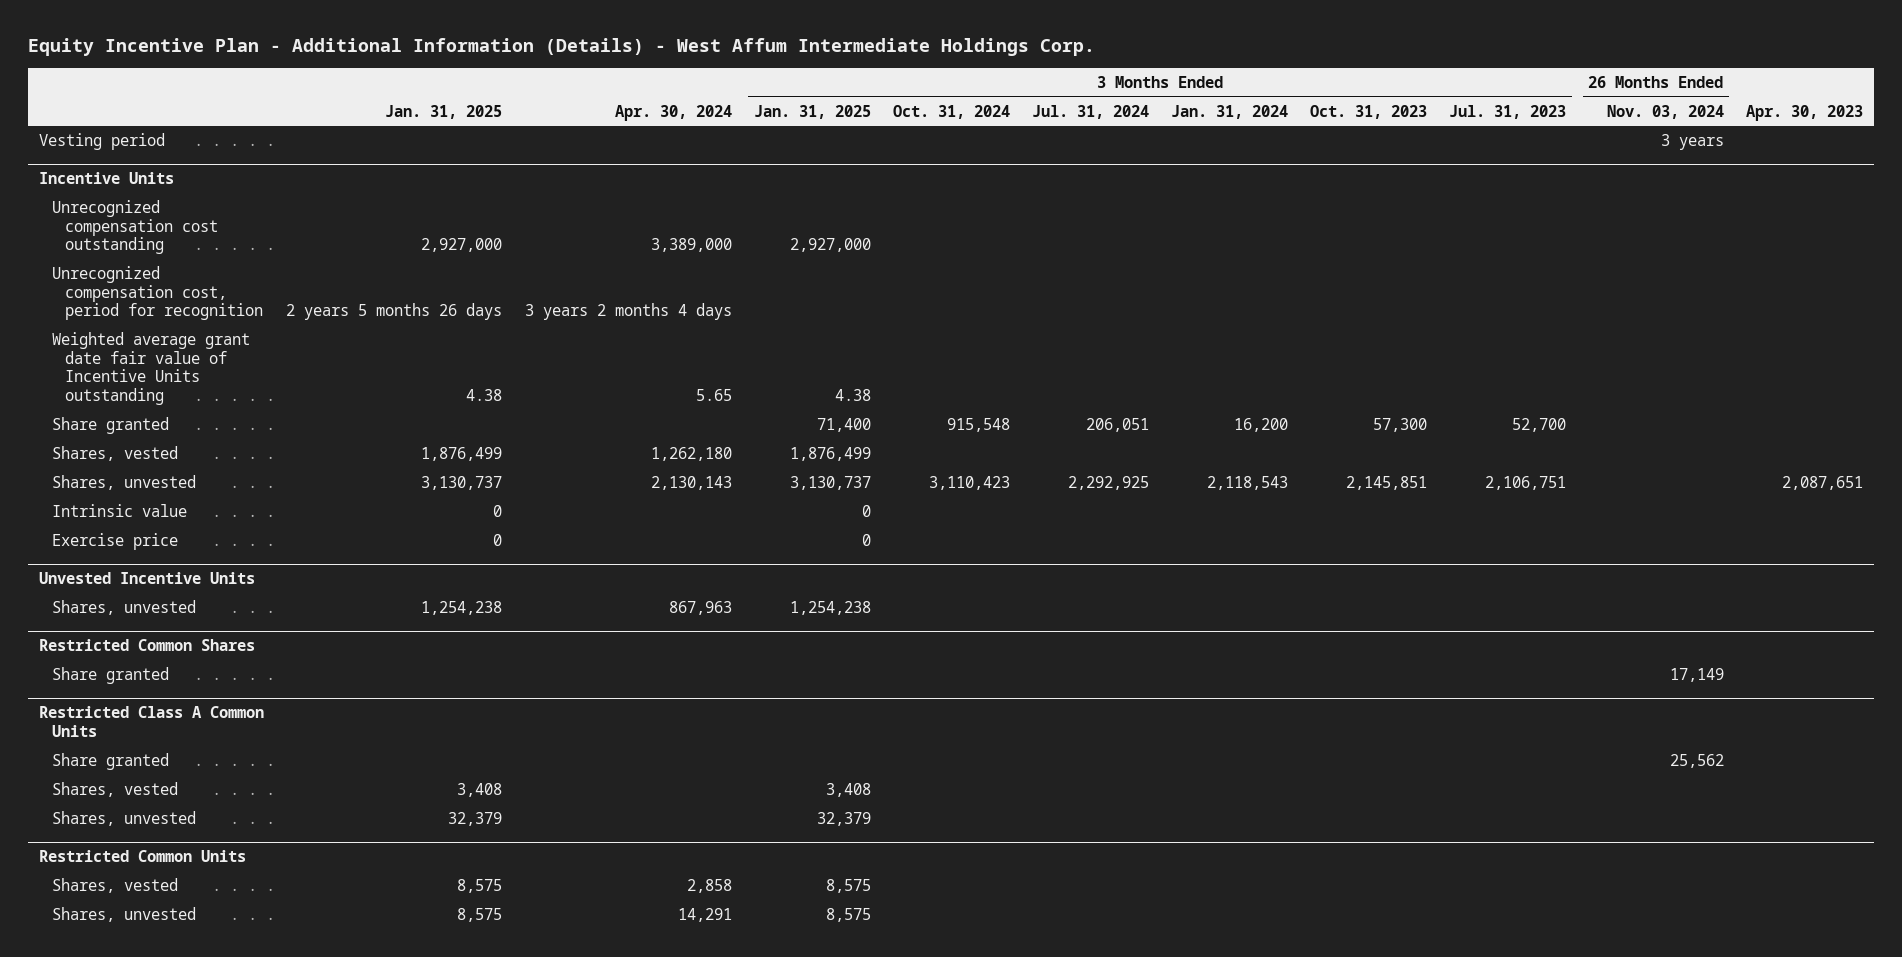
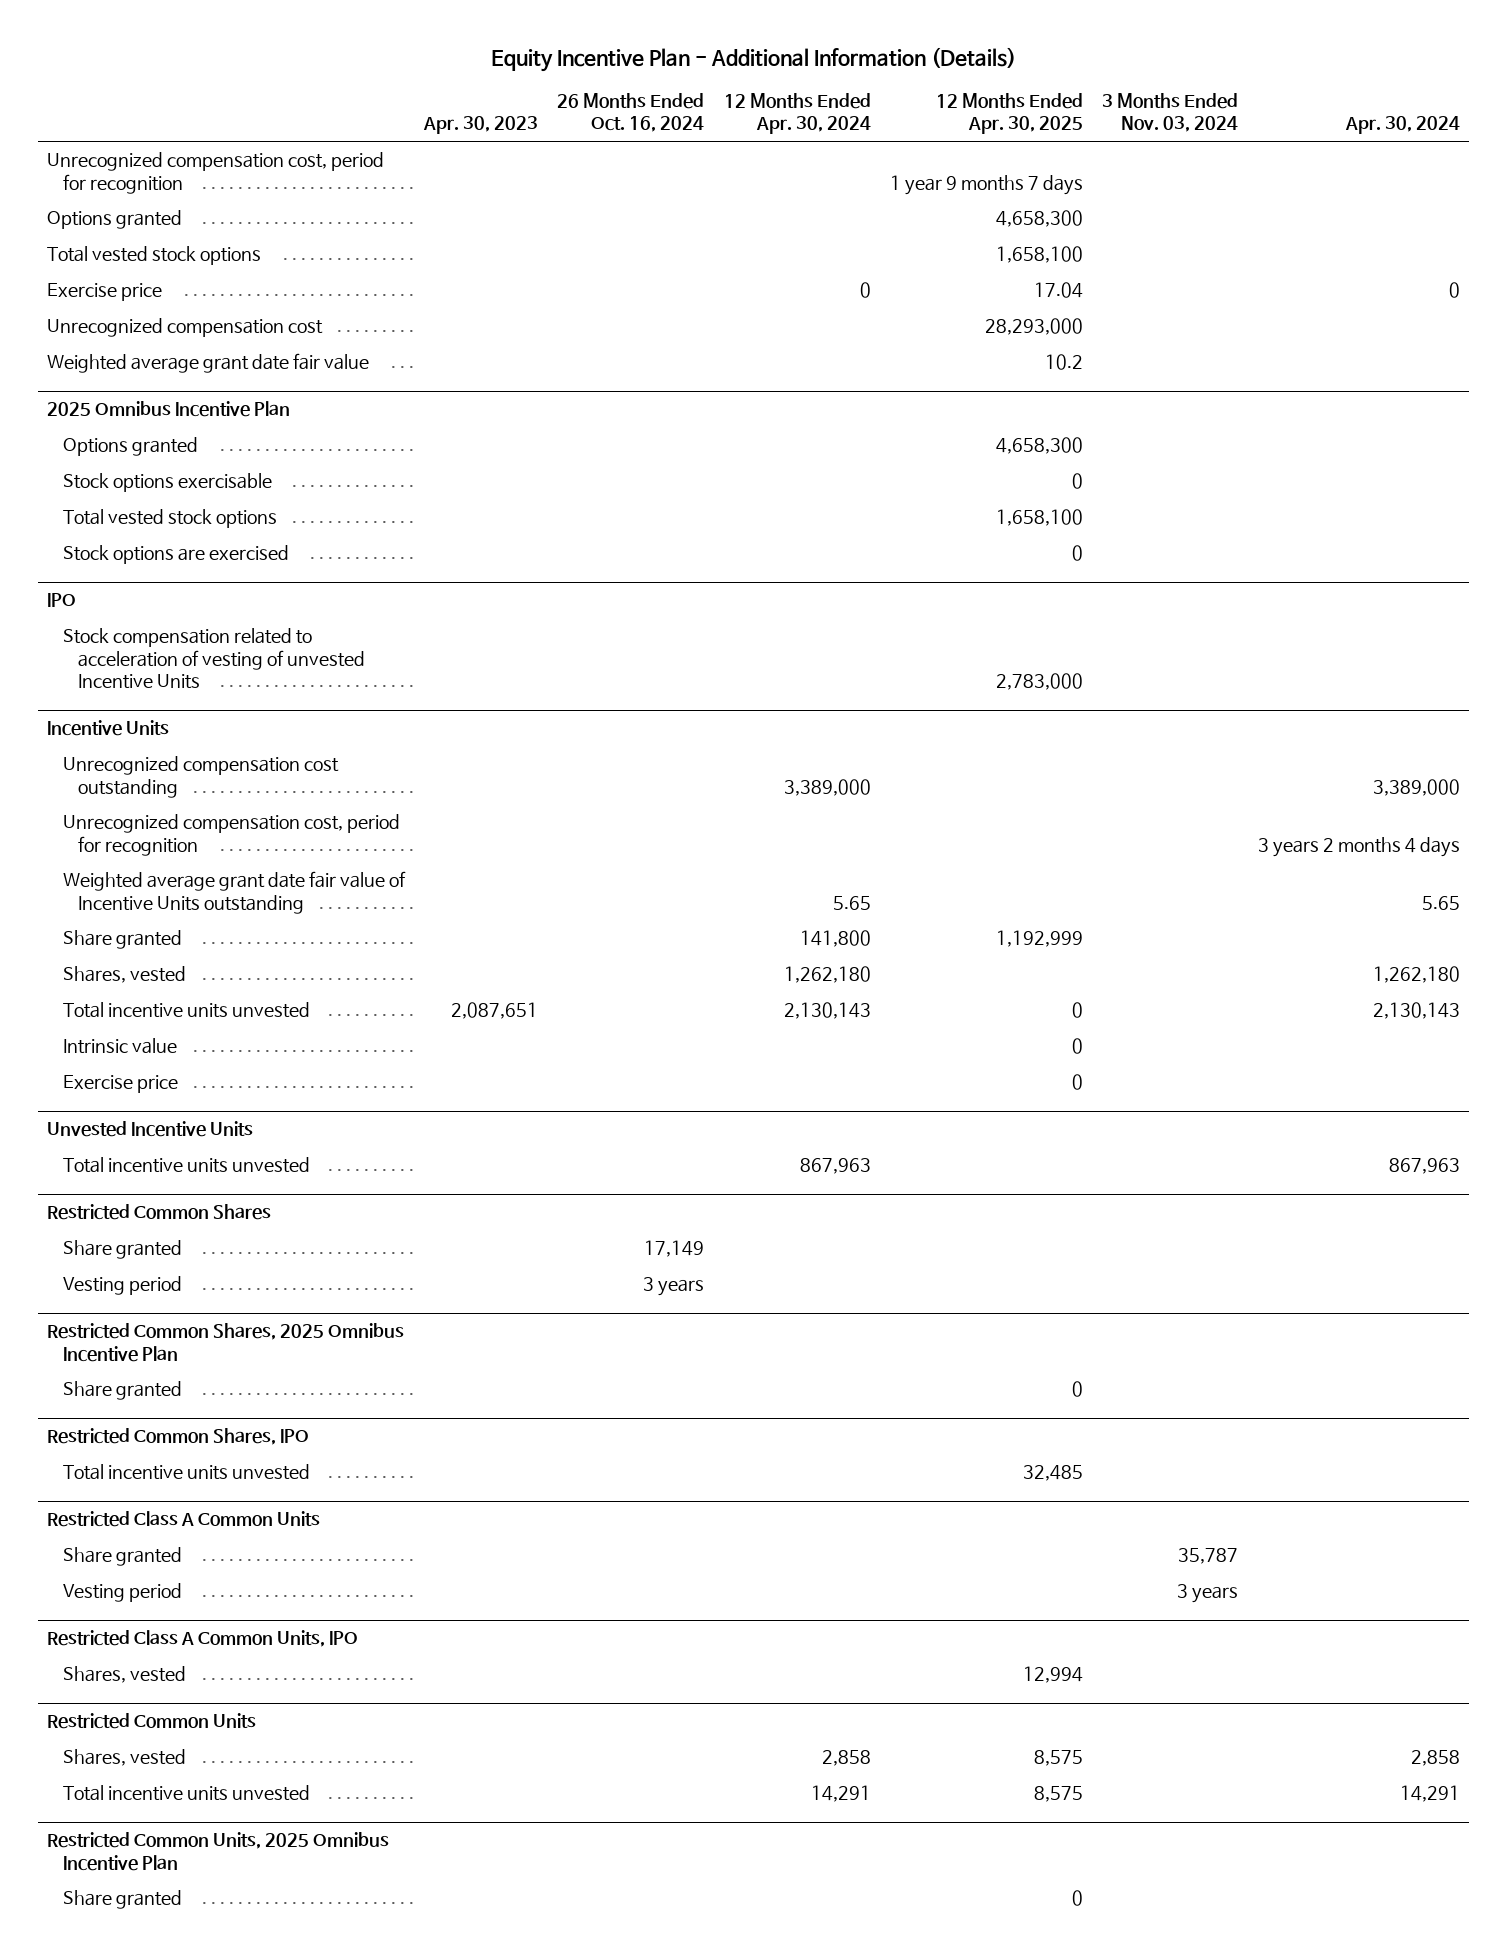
- Equity Incentive Plan - Additional Information (Details) - West Affum Intermediate Holdings Corp.
+ Equity Incentive Plan - Additional Information (Details)
- | Jan. 31, 2025 | Apr. 30, 2024 | 3 Months Ended Jan. 31, 2025 | 3 Months Ended Oct. 31, 2024 | 3 Months Ended Jul. 31, 2024 | 3 Months Ended Jan. 31, 2024 | 3 Months Ended Oct. 31, 2023 | 3 Months Ended Jul. 31, 2023 | 26 Months Ended Nov. 03, 2024 | Apr. 30, 2023
+ | Apr. 30, 2023 | 26 Months Ended Oct. 16, 2024 | 12 Months Ended Apr. 30, 2024 | 12 Months Ended Apr. 30, 2025 | 3 Months Ended Nov. 03, 2024 | Apr. 30, 2024
- Vesting period | | | | | | | | | 3 years |
+ Unrecognized compensation cost, period for recognition | | | | 1 year 9 months 7 days | |
+ Options granted | | | | 4,658,300 | |
+ Total vested stock options | | | | 1,658,100 | |
+ Exercise price | | | 0 | 17.04 | | 0
+ Unrecognized compensation cost | | | | 28,293,000 | |
+ Weighted average grant date fair value | | | | 10.2 | |
+ 2025 Omnibus Incentive Plan
+ Options granted | | | | 4,658,300 | |
+ Stock options exercisable | | | | 0 | |
+ Total vested stock options | | | | 1,658,100 | |
+ Stock options are exercised | | | | 0 | |
+ IPO
+ Stock compensation related to acceleration of vesting of unvested Incentive Units | | | | 2,783,000 | |
@ Incentive Units
- Shares, unvested | 3,130,737 | 2,130,143 | 3,130,737 | 3,110,423 | 2,292,925 | 2,118,543 | 2,145,851 | 2,106,751 | | 2,087,651
+ Total incentive units unvested | 2,087,651 | | 2,130,143 | 0 | | 2,130,143
@ Unvested Incentive Units
- Shares, unvested | 1,254,238 | 867,963 | 1,254,238 | | | | | | |
+ Total incentive units unvested | | | 867,963 | | | 867,963
@ Restricted Common Shares
+ Vesting period | | 3 years | | | |
+ Restricted Common Shares, 2025 Omnibus Incentive Plan
+ Share granted | | | | 0 | |
+ Restricted Common Shares, IPO
+ Total incentive units unvested | | | | 32,485 | |
@ Restricted Class A Common Units
- Shares, vested | 3,408 | | 3,408 | | | | | | |
- Shares, unvested | 32,379 | | 32,379 | | | | | | |
+ Vesting period | | | | | 3 years |
+ Restricted Class A Common Units, IPO
+ Shares, vested | | | | 12,994 | |
@ Restricted Common Units
- Shares, unvested | 8,575 | 14,291 | 8,575 | | | | | | |
+ Total incentive units unvested | | | 14,291 | 8,575 | | 14,291
+ Restricted Common Units, 2025 Omnibus Incentive Plan
+ Share granted | | | | 0 | |

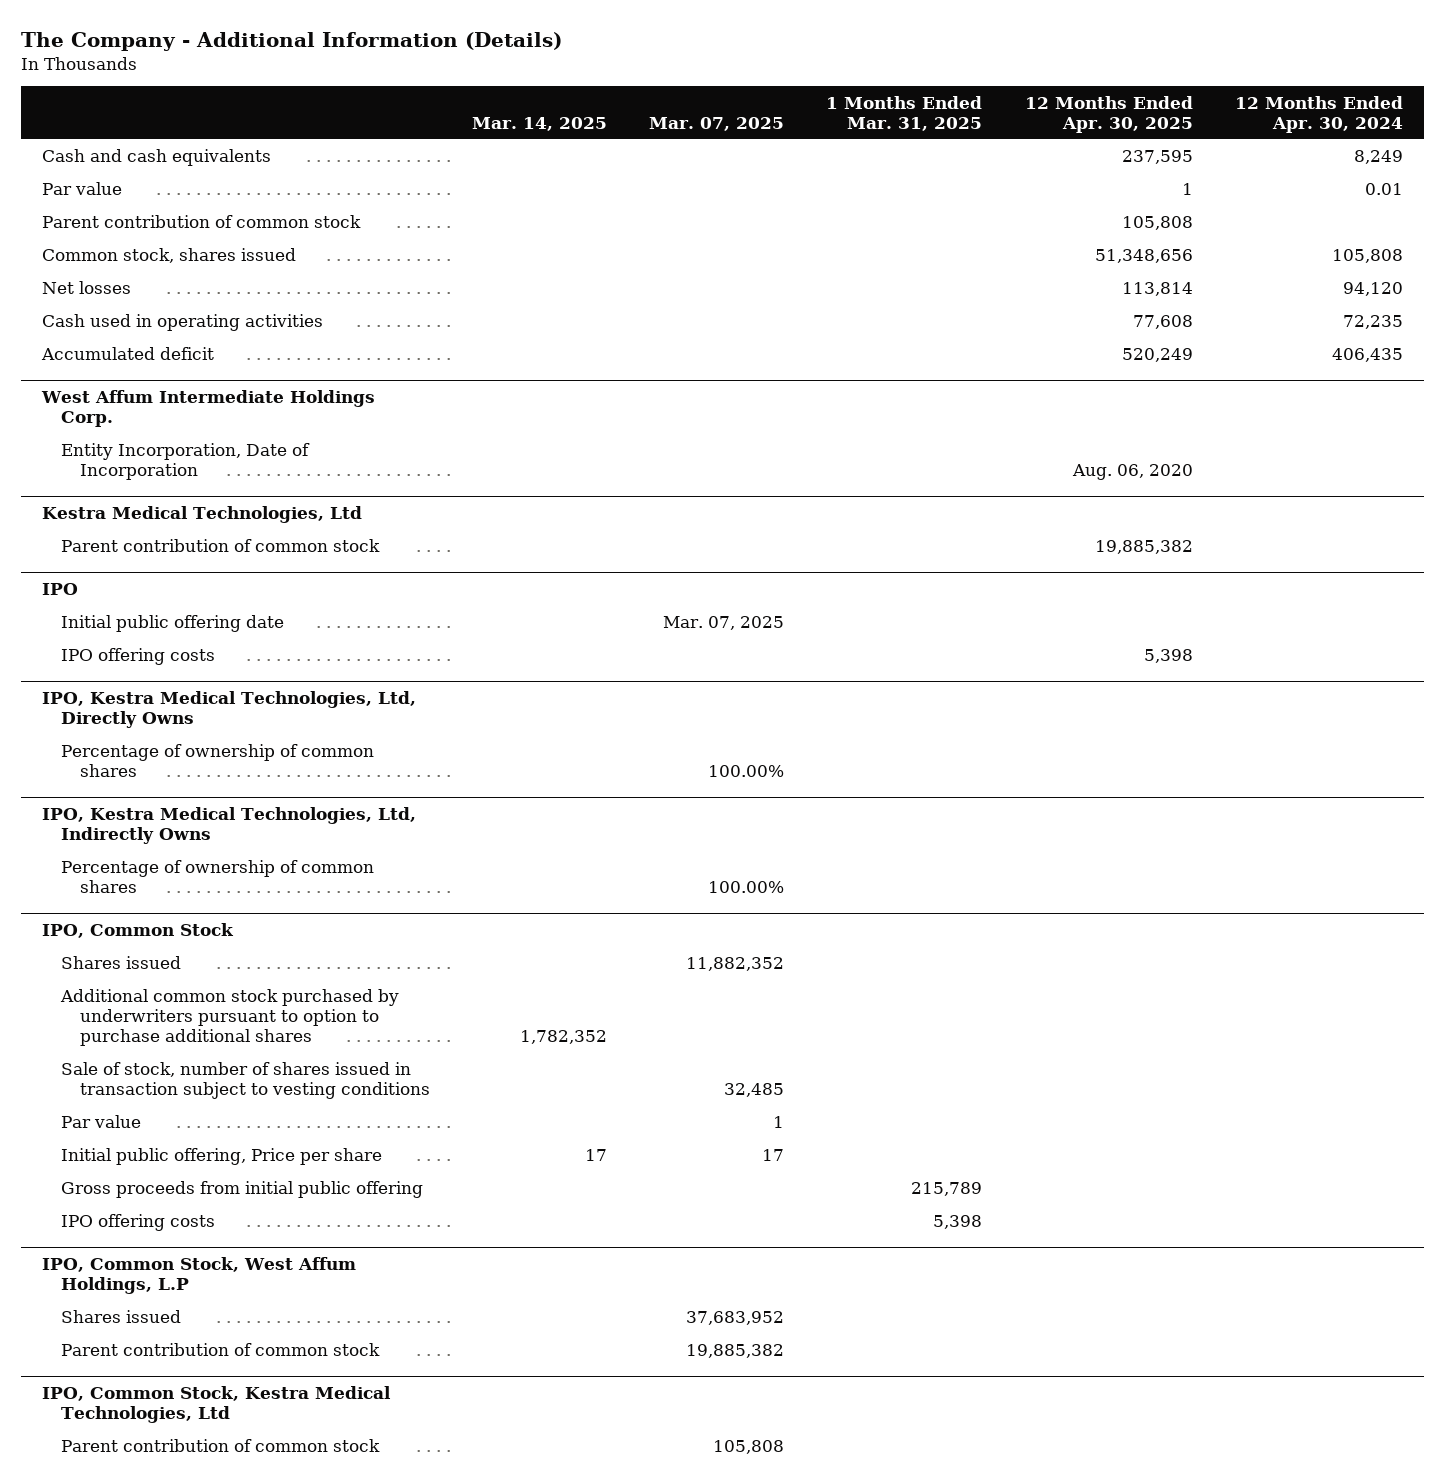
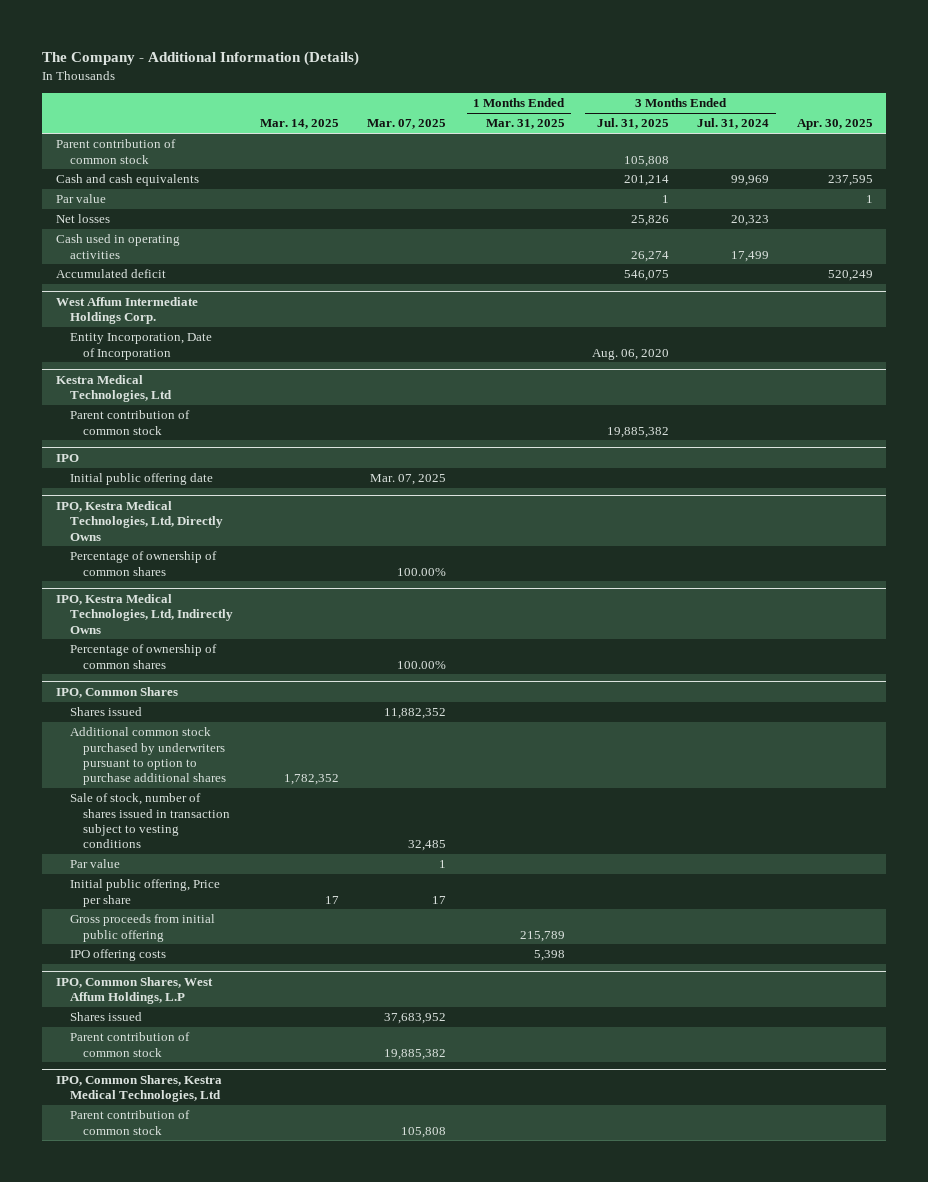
- | Mar. 14, 2025 | Mar. 07, 2025 | 1 Months Ended Mar. 31, 2025 | 12 Months Ended Apr. 30, 2025 | 12 Months Ended Apr. 30, 2024
+ | Mar. 14, 2025 | Mar. 07, 2025 | 1 Months Ended Mar. 31, 2025 | 3 Months Ended Jul. 31, 2025 | 3 Months Ended Jul. 31, 2024 | Apr. 30, 2025
moved up: Parent contribution of common stock | | | | 105,808 | |
- Common stock, shares issued | | | | 51,348,656 | 105,808
@ IPO
- IPO offering costs | | | | 5,398 |
- IPO, Common Stock
+ IPO, Common Shares
- IPO, Common Stock, West Affum Holdings, L.P
+ IPO, Common Shares, West Affum Holdings, L.P
- IPO, Common Stock, Kestra Medical Technologies, Ltd
+ IPO, Common Shares, Kestra Medical Technologies, Ltd

